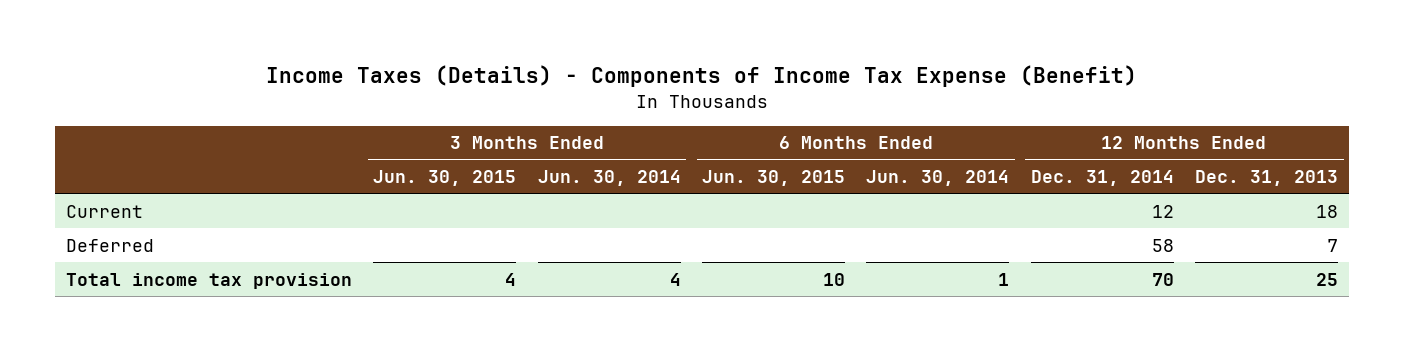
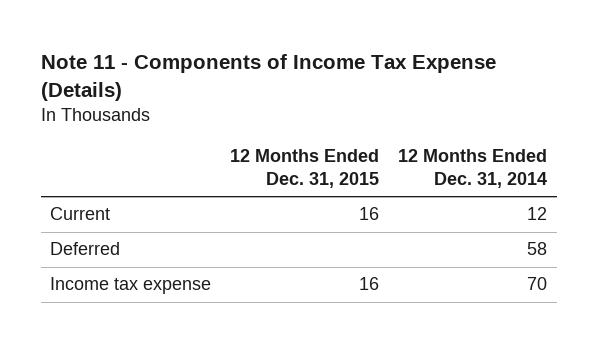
- Income Taxes (Details) - Components of Income Tax Expense (Benefit)
+ Note 11 - Components of Income Tax Expense (Details)
- | 3 Months Ended Jun. 30, 2015 | 3 Months Ended Jun. 30, 2014 | 6 Months Ended Jun. 30, 2015 | 6 Months Ended Jun. 30, 2014 | 12 Months Ended Dec. 31, 2014 | 12 Months Ended Dec. 31, 2013
+ | 12 Months Ended Dec. 31, 2015 | 12 Months Ended Dec. 31, 2014
- Total income tax provision | 4 | 4 | 10 | 1 | 70 | 25
+ Income tax expense | 16 | 70

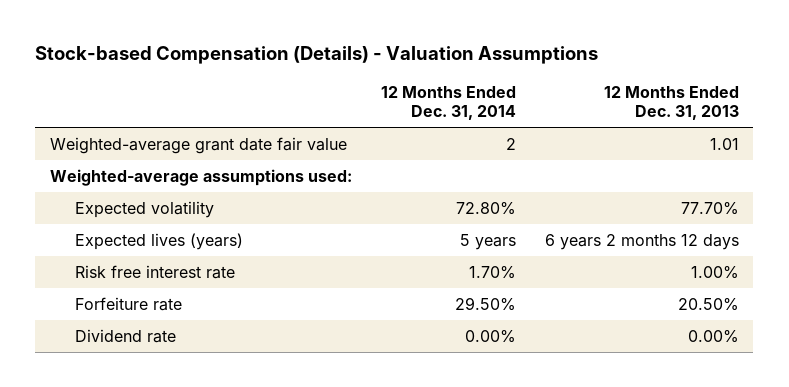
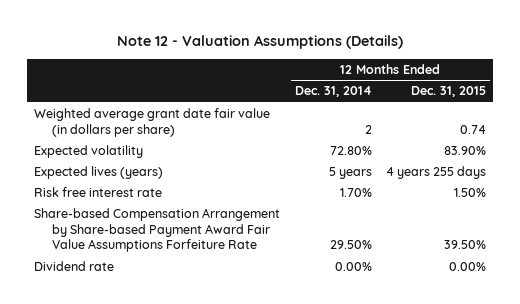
- Stock-based Compensation (Details) - Valuation Assumptions
+ Note 12 - Valuation Assumptions (Details)
- | 12 Months Ended Dec. 31, 2014 | 12 Months Ended Dec. 31, 2013
+ | 12 Months Ended Dec. 31, 2014 | 12 Months Ended Dec. 31, 2015
- Weighted-average grant date fair value | 2 | 1.01
- Weighted-average assumptions used:
+ Weighted average grant date fair value (in dollars per share) | 2 | 0.74
- Forfeiture rate | 29.50% | 20.50%
+ Share-based Compensation Arrangement by Share-based Payment Award Fair Value Assumptions Forfeiture Rate | 29.50% | 39.50%

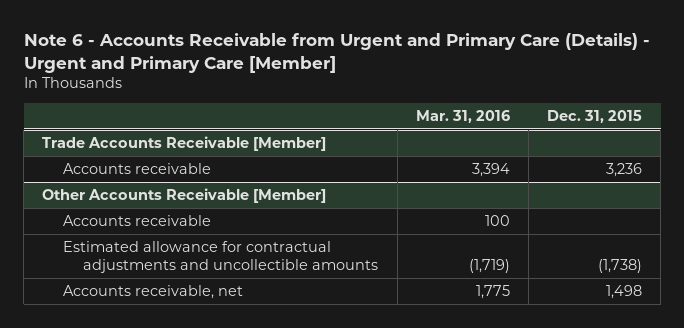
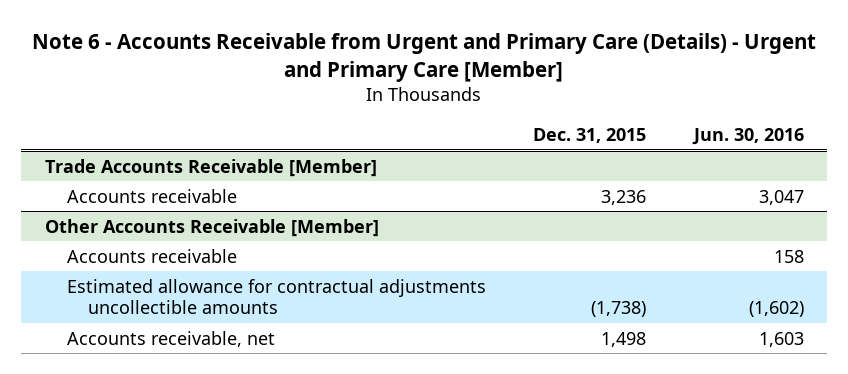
- | Mar. 31, 2016 | Dec. 31, 2015
+ | Dec. 31, 2015 | Jun. 30, 2016
@ Other Accounts Receivable [Member]
- Estimated allowance for contractual adjustments and uncollectible amounts | (1,719) | (1,738)
+ Estimated allowance for contractual adjustments uncollectible amounts | (1,738) | (1,602)

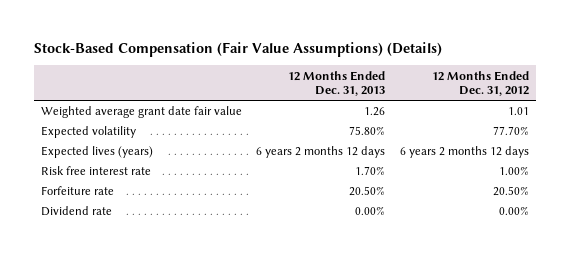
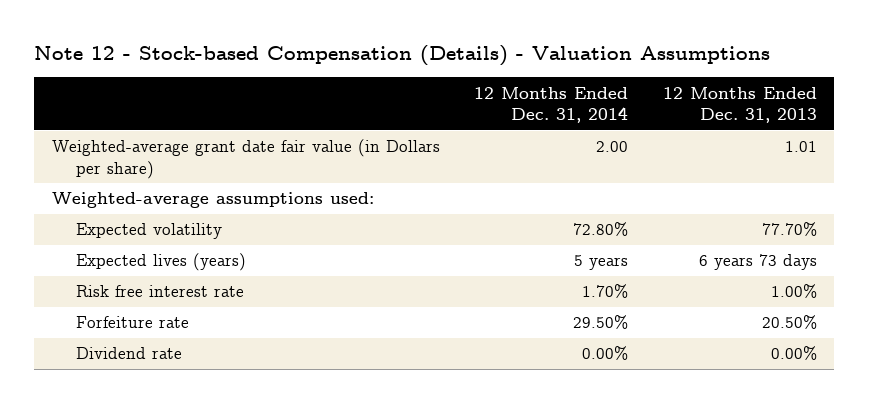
- Stock-Based Compensation (Fair Value Assumptions) (Details)
+ Note 12 - Stock-based Compensation (Details) - Valuation Assumptions
- | 12 Months Ended Dec. 31, 2013 | 12 Months Ended Dec. 31, 2012
+ | 12 Months Ended Dec. 31, 2014 | 12 Months Ended Dec. 31, 2013
- Weighted average grant date fair value | 1.26 | 1.01
- Expected volatility | 75.80% | 77.70%
- Expected lives (years) | 6 years 2 months 12 days | 6 years 2 months 12 days
- Risk free interest rate | 1.70% | 1.00%
+ Weighted-average grant date fair value (in Dollars per share) | 2.00 | 1.01
+ Weighted-average assumptions used:
+ Expected volatility | 72.80% | 77.70%
+ Expected lives (years) | 5 years | 6 years 73 days
+ Risk free interest rate | 1.70% | 1.00%

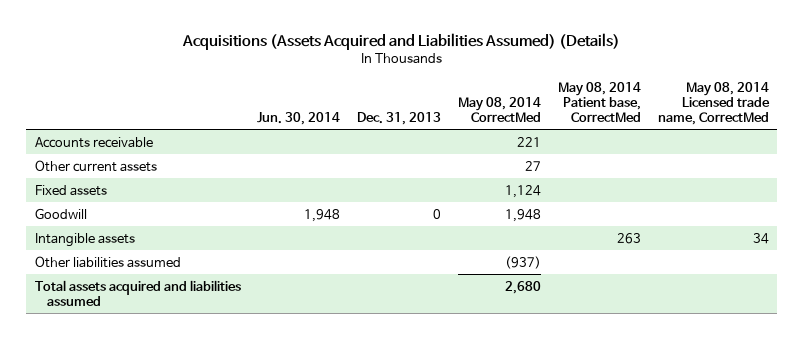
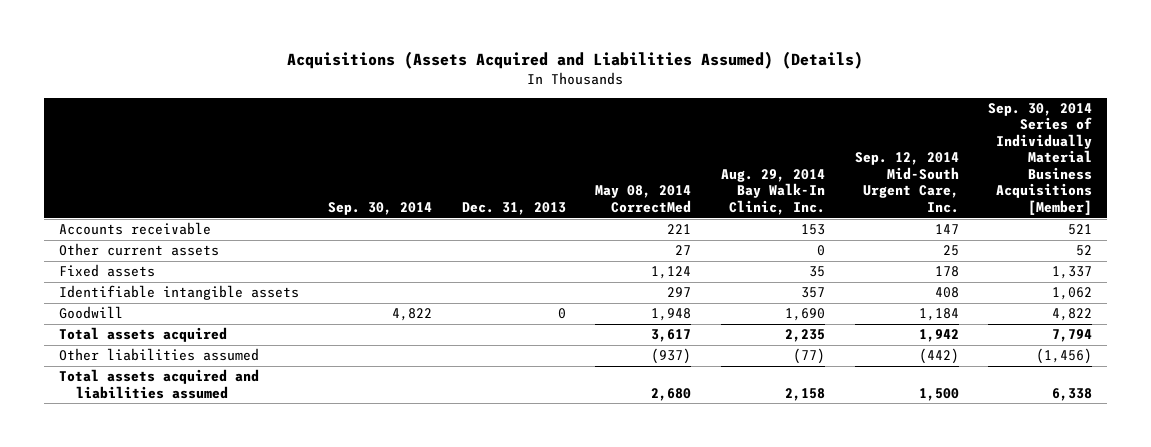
- | Jun. 30, 2014 | Dec. 31, 2013 | May 08, 2014 CorrectMed | May 08, 2014 Patient base, CorrectMed | May 08, 2014 Licensed trade name, CorrectMed
+ | Sep. 30, 2014 | Dec. 31, 2013 | May 08, 2014 CorrectMed | Aug. 29, 2014 Bay Walk-In Clinic, Inc. | Sep. 12, 2014 Mid-South Urgent Care, Inc. | Sep. 30, 2014 Series of Individually Material Business Acquisitions [Member]
+ Identifiable intangible assets | | | 297 | 357 | 408 | 1,062
- Intangible assets | | | | 263 | 34
+ Total assets acquired | | | 3,617 | 2,235 | 1,942 | 7,794

